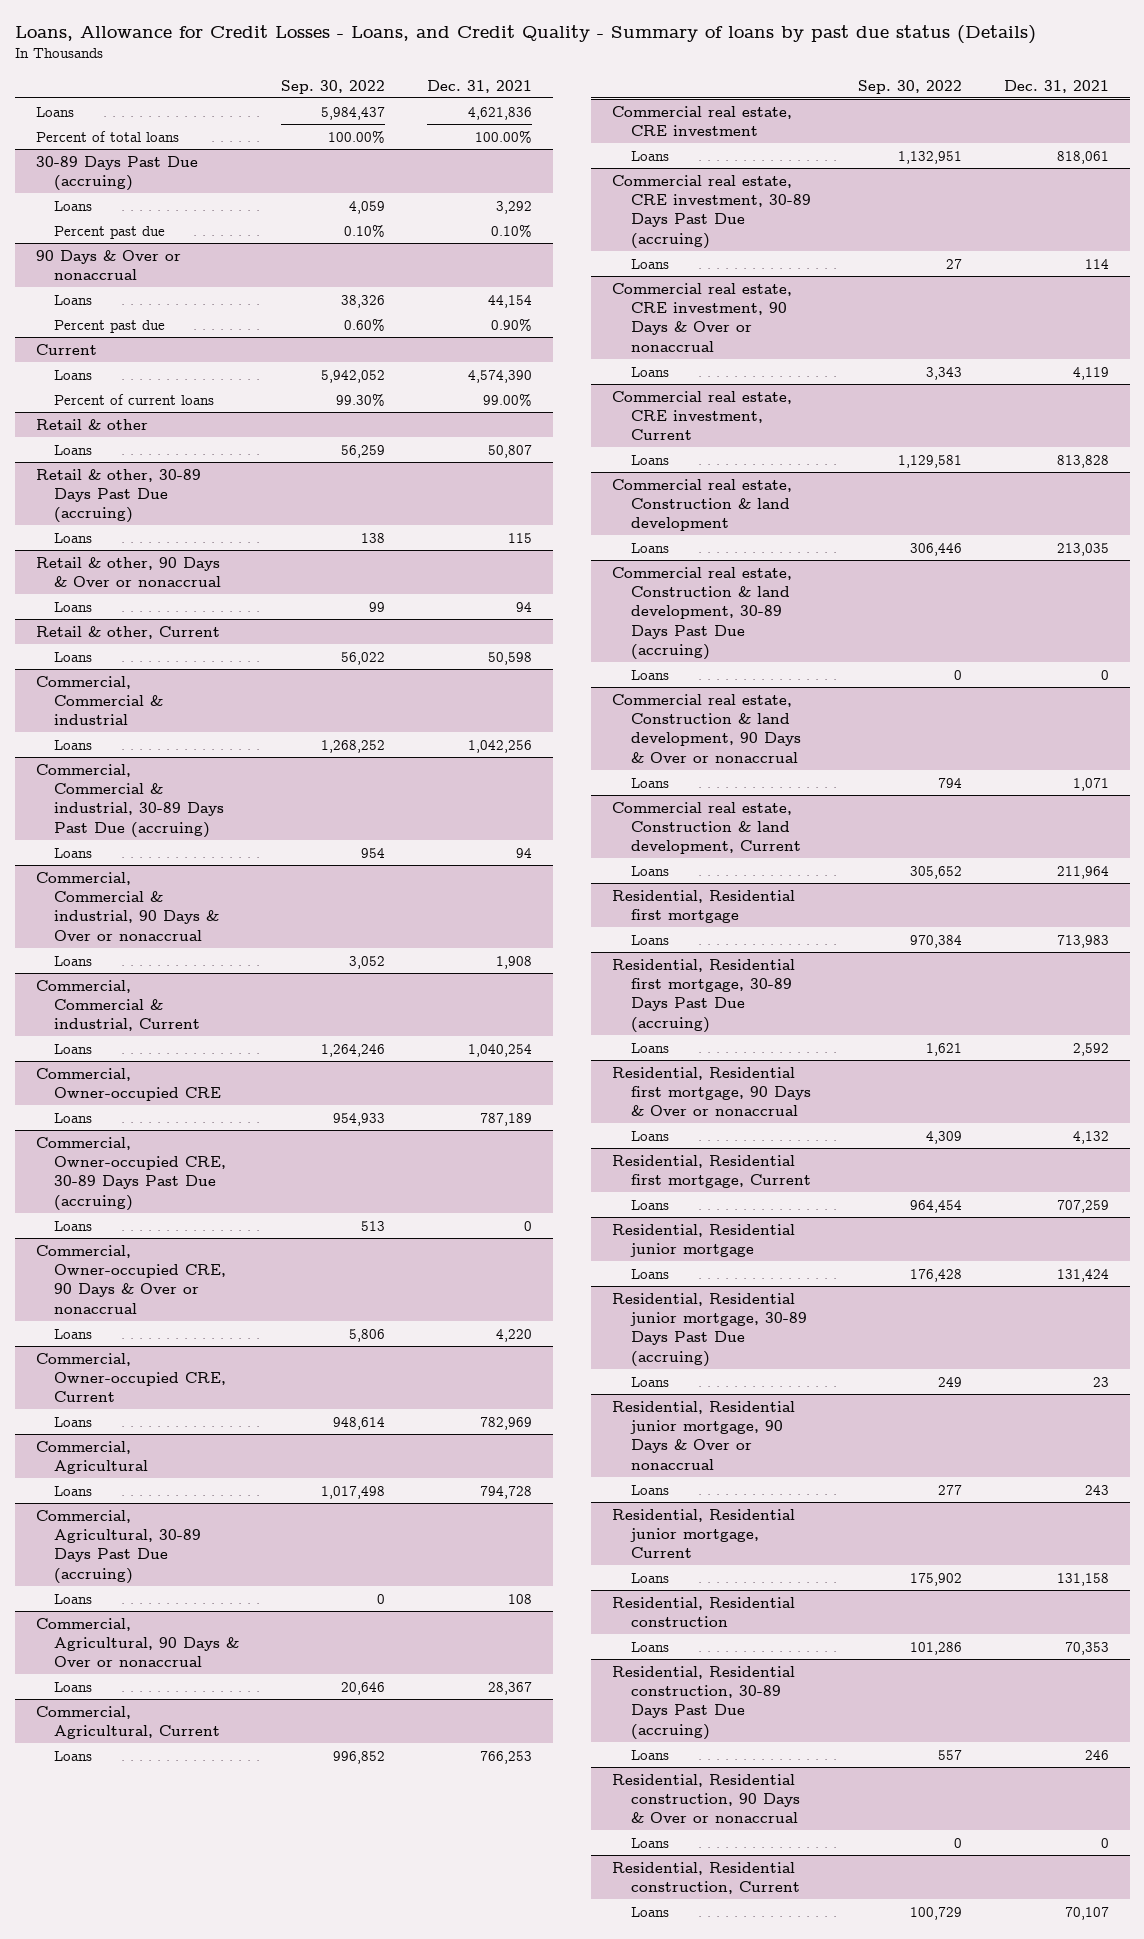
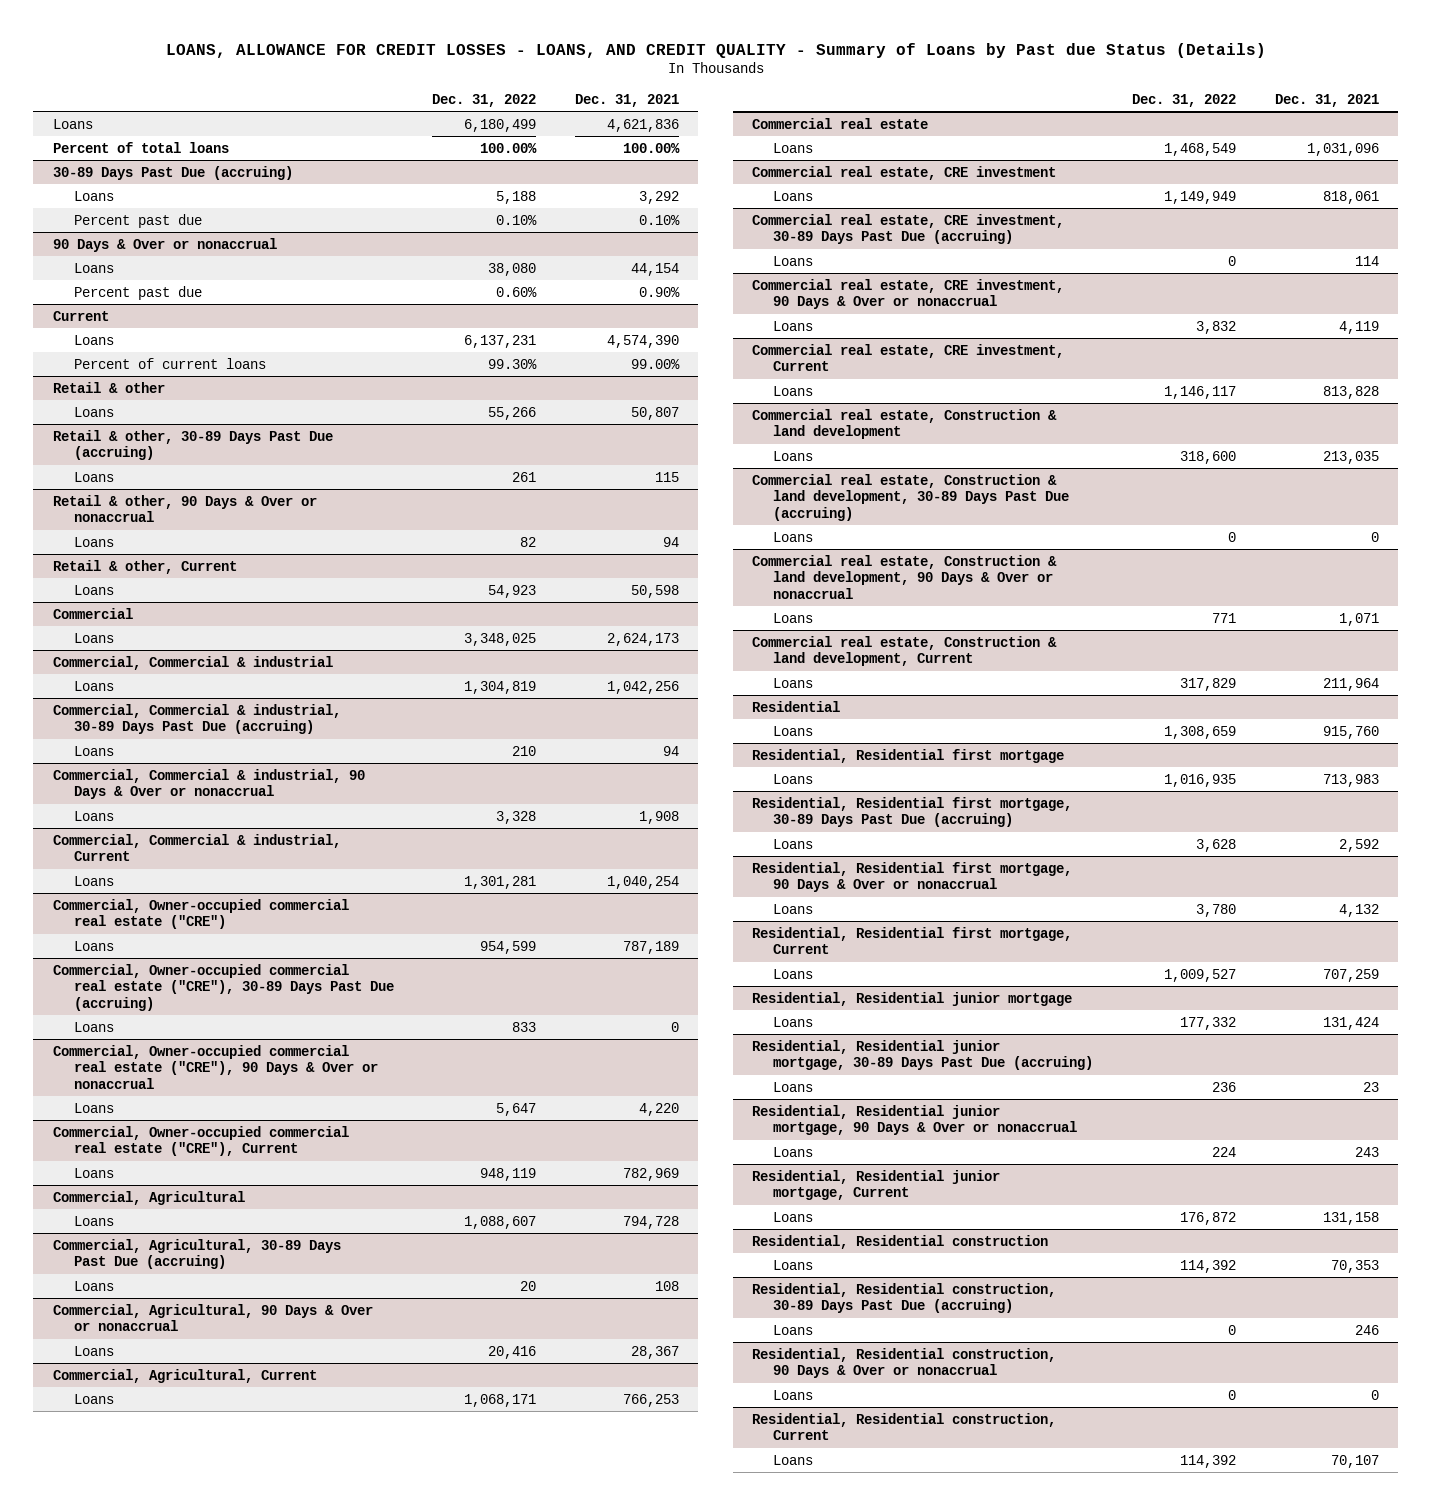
- Loans, Allowance for Credit Losses - Loans, and Credit Quality - Summary of loans by past due status (Details)
+ LOANS, ALLOWANCE FOR CREDIT LOSSES - LOANS, AND CREDIT QUALITY - Summary of Loans by Past due Status (Details)
- | Sep. 30, 2022 | Dec. 31, 2021
+ | Dec. 31, 2022 | Dec. 31, 2021
+ Commercial
+ Loans | 3,348,025 | 2,624,173
- Commercial, Owner-occupied CRE
+ Commercial, Owner-occupied commercial real estate ("CRE")
- Commercial, Owner-occupied CRE, 30-89 Days Past Due (accruing)
+ Commercial, Owner-occupied commercial real estate ("CRE"), 30-89 Days Past Due (accruing)
- Commercial, Owner-occupied CRE, 90 Days & Over or nonaccrual
+ Commercial, Owner-occupied commercial real estate ("CRE"), 90 Days & Over or nonaccrual
- Commercial, Owner-occupied CRE, Current
+ Commercial, Owner-occupied commercial real estate ("CRE"), Current
+ Commercial real estate
+ Loans | 1,468,549 | 1,031,096
+ Residential
+ Loans | 1,308,659 | 915,760

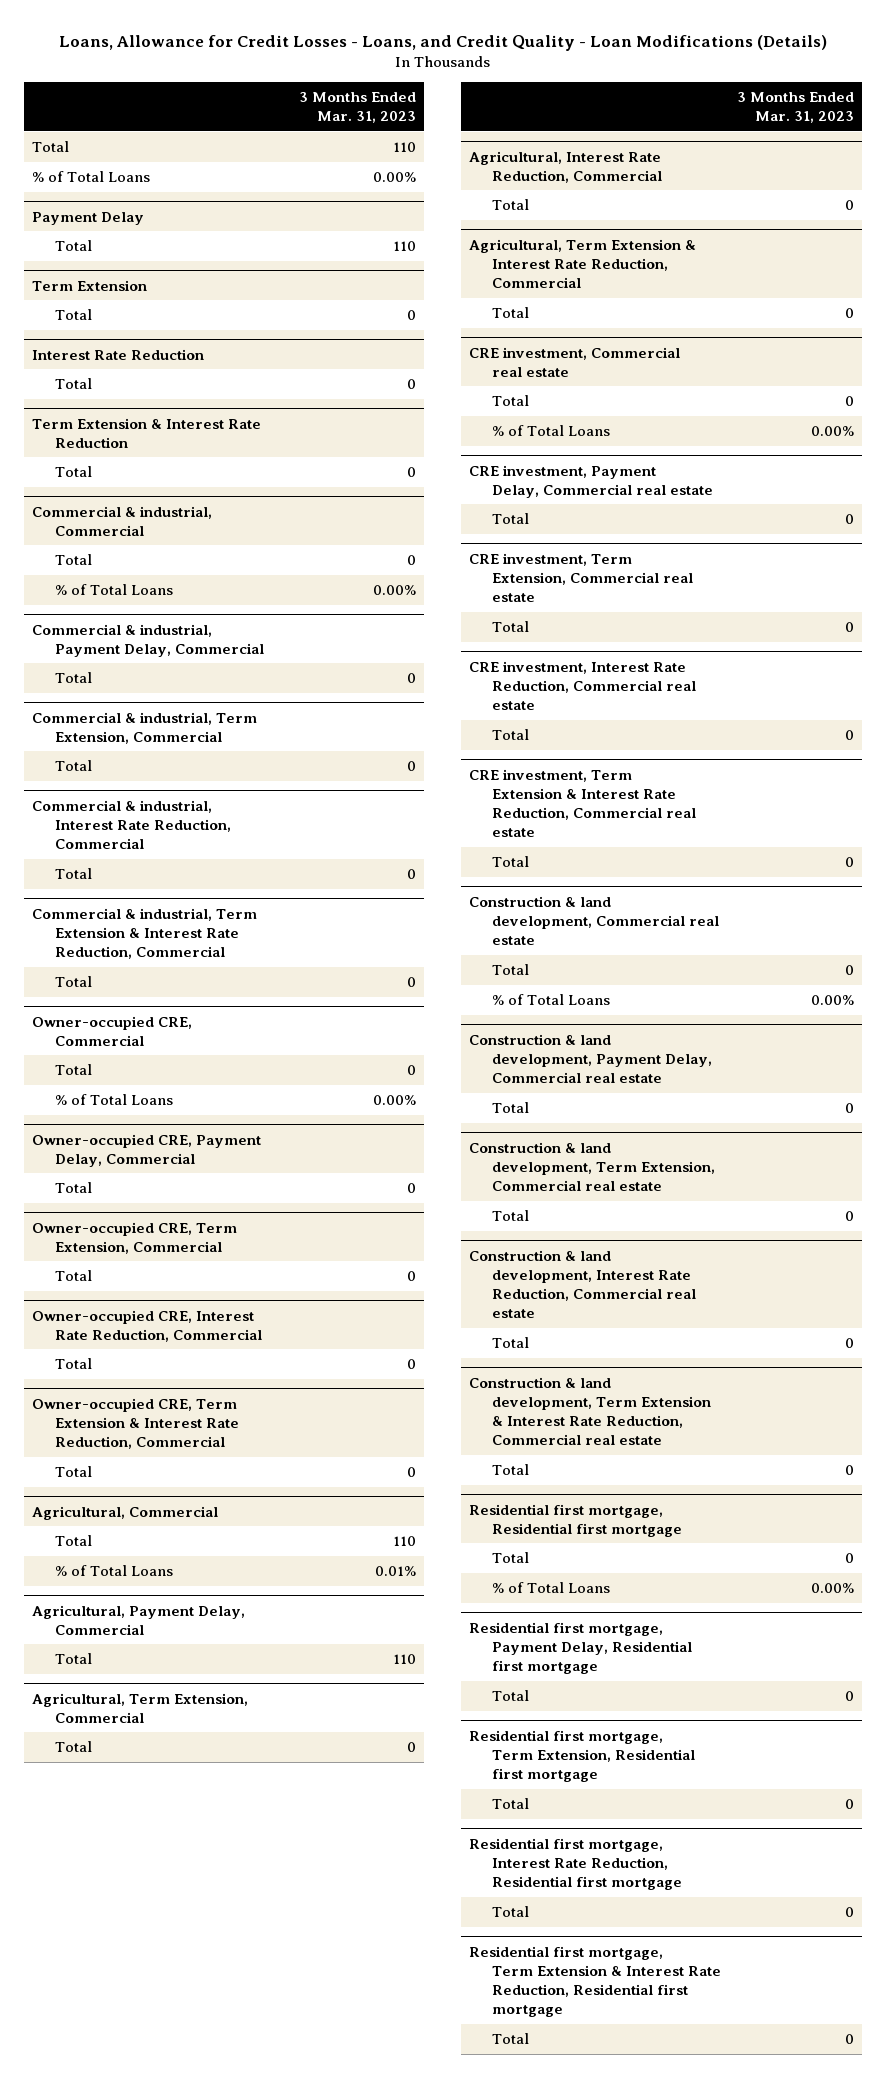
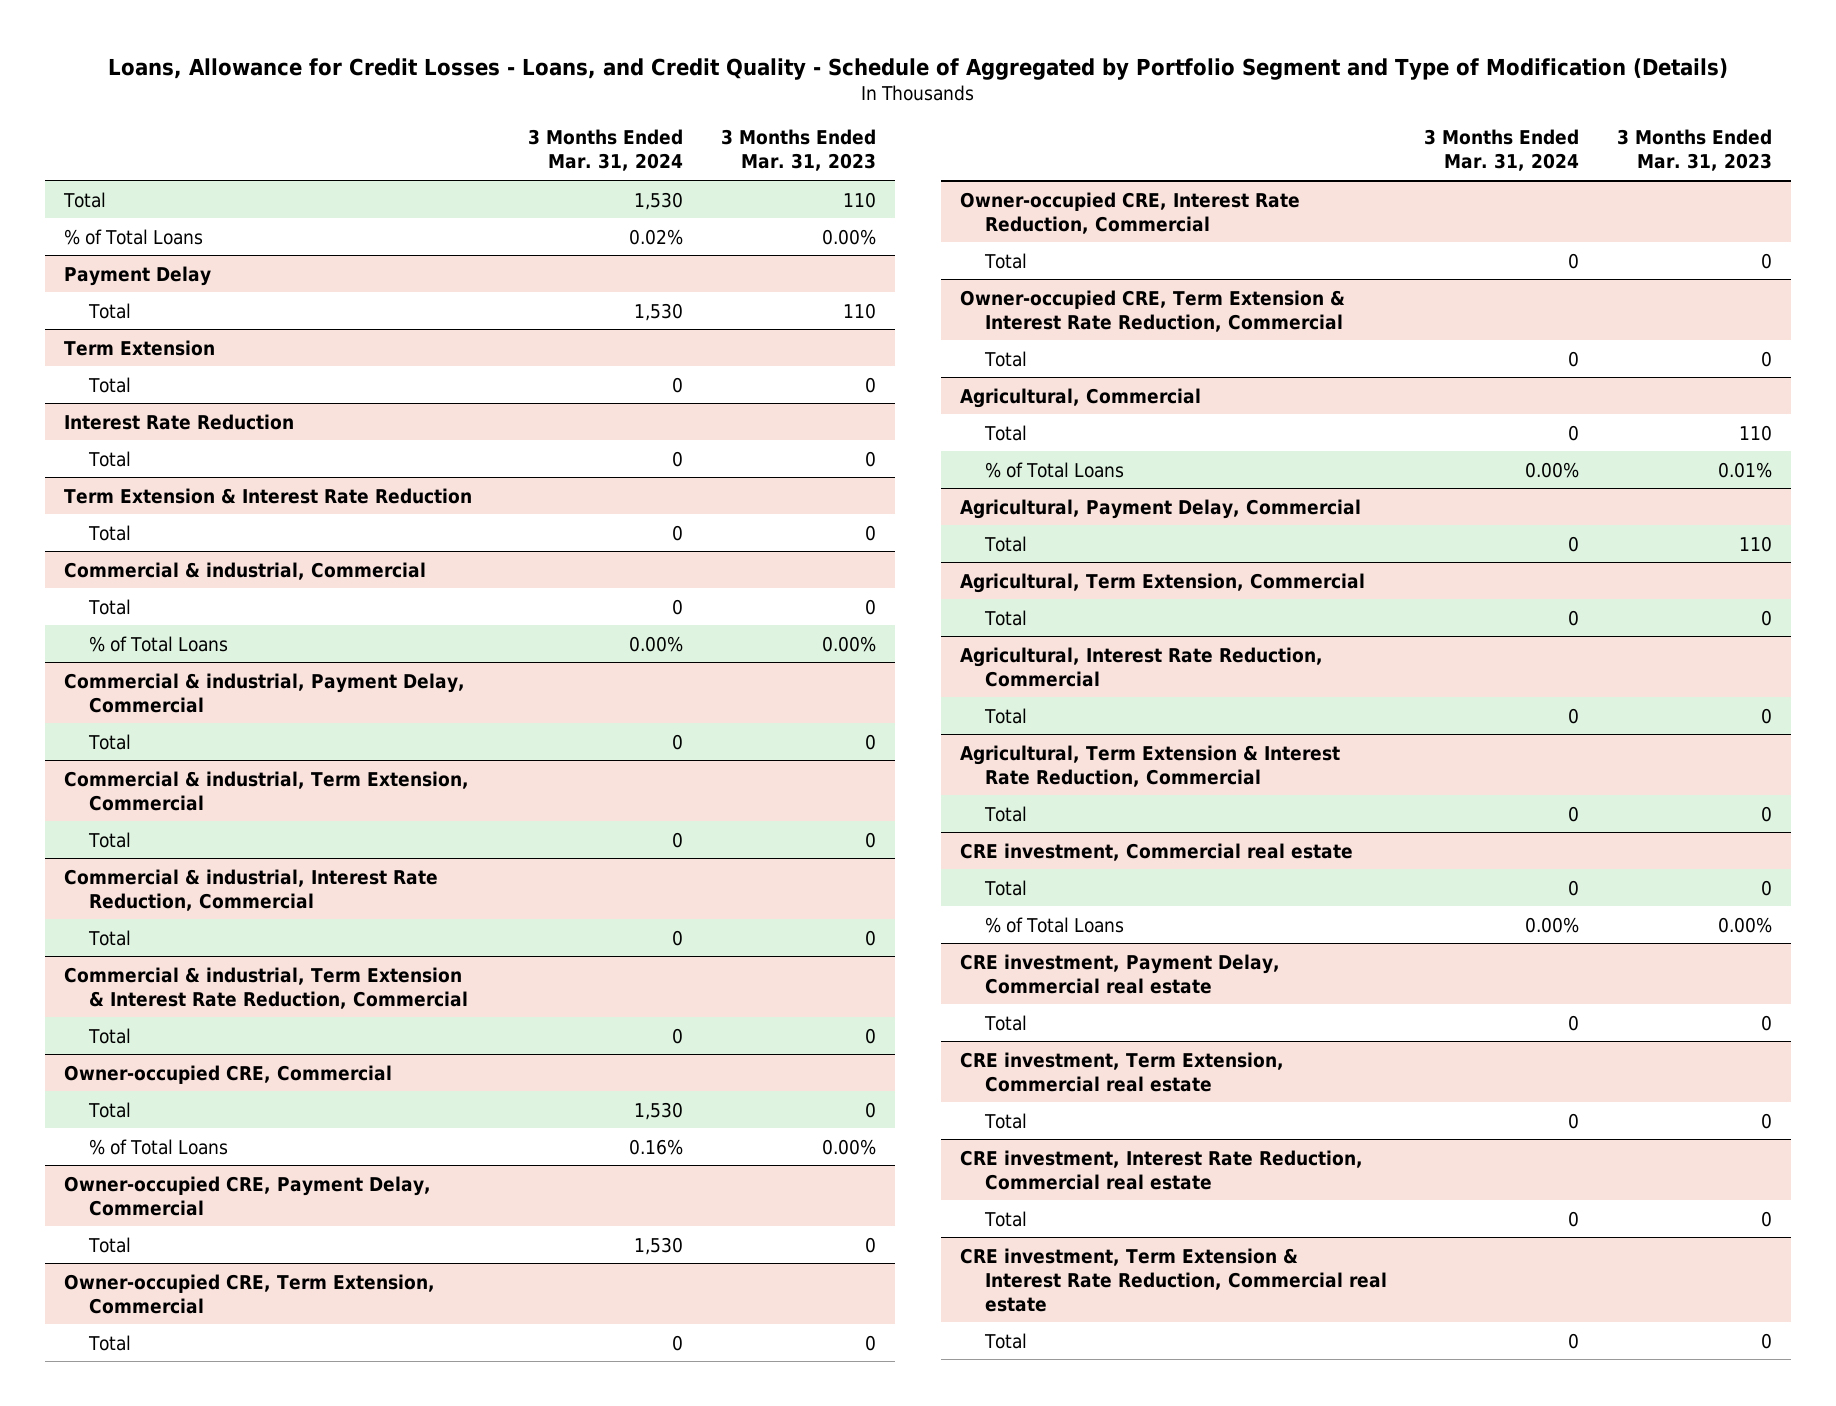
- Loans, Allowance for Credit Losses - Loans, and Credit Quality - Loan Modifications (Details)
+ Loans, Allowance for Credit Losses - Loans, and Credit Quality - Schedule of Aggregated by Portfolio Segment and Type of Modification (Details)
- | 3 Months Ended Mar. 31, 2023
+ | 3 Months Ended Mar. 31, 2024 | 3 Months Ended Mar. 31, 2023
- Construction & land development, Commercial real estate
- Total | 0
- % of Total Loans | 0.00%
- Construction & land development, Payment Delay, Commercial real estate
- Total | 0
- Construction & land development, Term Extension, Commercial real estate
- Total | 0
- Construction & land development, Interest Rate Reduction, Commercial real estate
- Total | 0
- Construction & land development, Term Extension & Interest Rate Reduction, Commercial real estate
- Total | 0
- Residential first mortgage, Residential first mortgage
- Total | 0
- % of Total Loans | 0.00%
- Residential first mortgage, Payment Delay, Residential first mortgage
- Total | 0
- Residential first mortgage, Term Extension, Residential first mortgage
- Total | 0
- Residential first mortgage, Interest Rate Reduction, Residential first mortgage
- Total | 0
- Residential first mortgage, Term Extension & Interest Rate Reduction, Residential first mortgage
- Total | 0

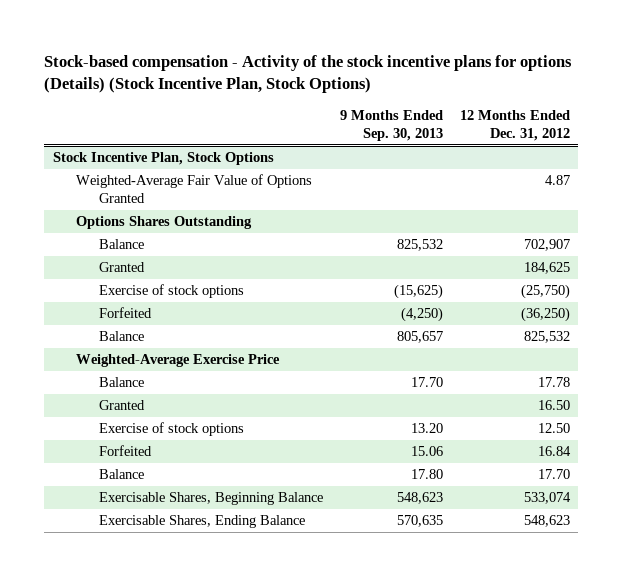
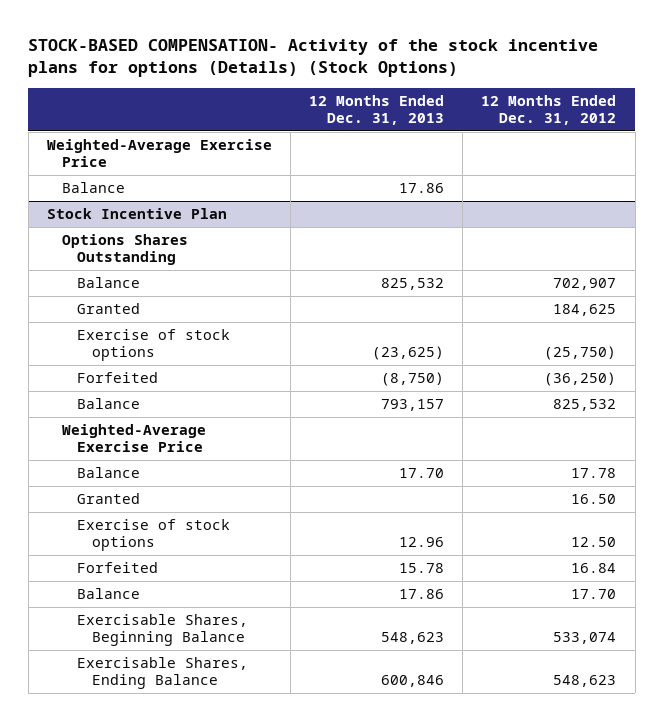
- Stock-based compensation - Activity of the stock incentive plans for options (Details) (Stock Incentive Plan, Stock Options)
+ STOCK-BASED COMPENSATION- Activity of the stock incentive plans for options (Details) (Stock Options)
- | 9 Months Ended Sep. 30, 2013 | 12 Months Ended Dec. 31, 2012
+ | 12 Months Ended Dec. 31, 2013 | 12 Months Ended Dec. 31, 2012
- Stock Incentive Plan, Stock Options
- Weighted-Average Fair Value of Options Granted | | 4.87
+ Weighted-Average Exercise Price
+ Balance | 17.86 |
+ Stock Incentive Plan

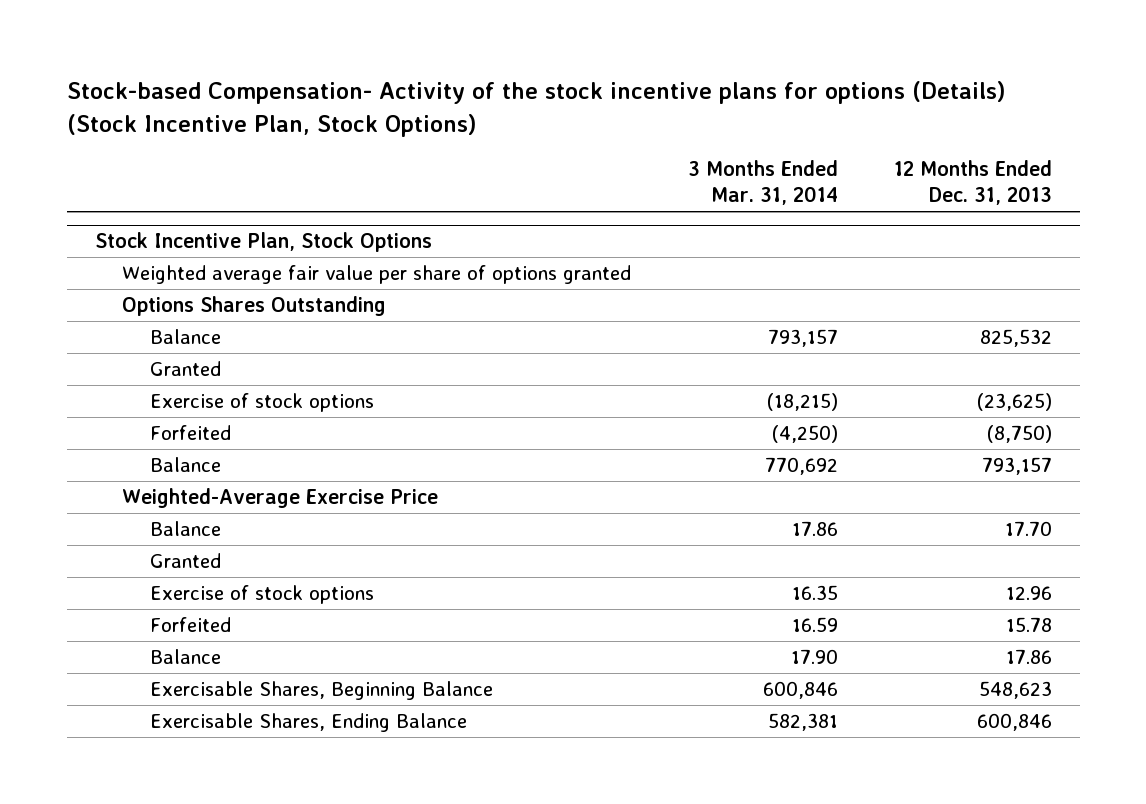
- STOCK-BASED COMPENSATION- Activity of the stock incentive plans for options (Details) (Stock Options)
+ Stock-based Compensation- Activity of the stock incentive plans for options (Details) (Stock Incentive Plan, Stock Options)
- | 12 Months Ended Dec. 31, 2013 | 12 Months Ended Dec. 31, 2012
+ | 3 Months Ended Mar. 31, 2014 | 12 Months Ended Dec. 31, 2013
- Weighted-Average Exercise Price
- Balance | 17.86 |
- Stock Incentive Plan
+ Stock Incentive Plan, Stock Options
+ Weighted average fair value per share of options granted

